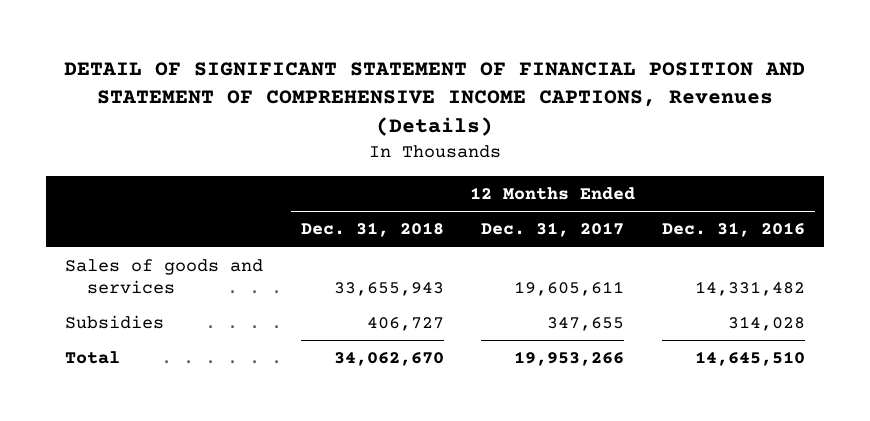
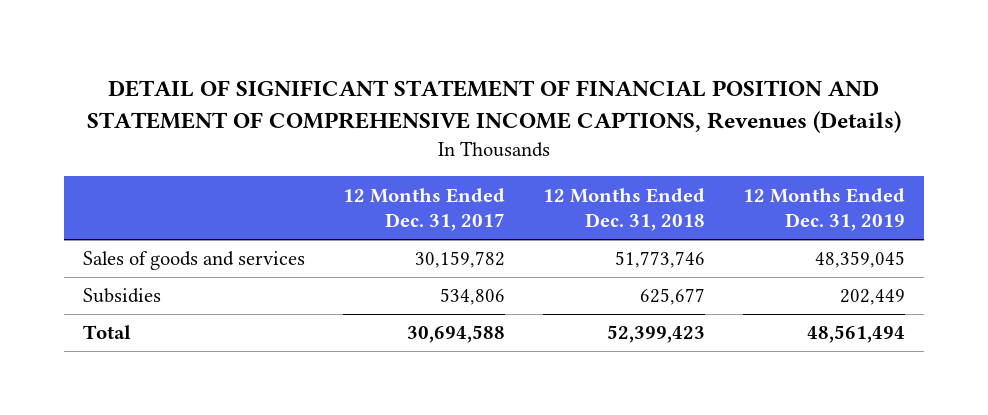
- | 12 Months Ended Dec. 31, 2018 | 12 Months Ended Dec. 31, 2017 | 12 Months Ended Dec. 31, 2016
+ | 12 Months Ended Dec. 31, 2017 | 12 Months Ended Dec. 31, 2018 | 12 Months Ended Dec. 31, 2019
- Sales of goods and services | 33,655,943 | 19,605,611 | 14,331,482
- Subsidies | 406,727 | 347,655 | 314,028
- Total | 34,062,670 | 19,953,266 | 14,645,510
+ Sales of goods and services | 30,159,782 | 51,773,746 | 48,359,045
+ Subsidies | 534,806 | 625,677 | 202,449
+ Total | 30,694,588 | 52,399,423 | 48,561,494

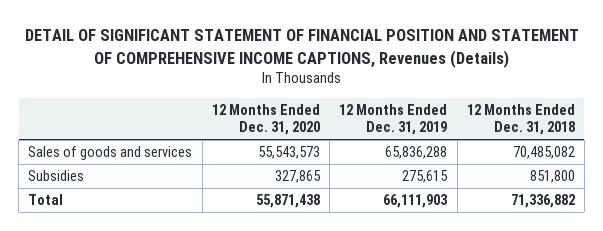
- | 12 Months Ended Dec. 31, 2017 | 12 Months Ended Dec. 31, 2018 | 12 Months Ended Dec. 31, 2019
+ | 12 Months Ended Dec. 31, 2020 | 12 Months Ended Dec. 31, 2019 | 12 Months Ended Dec. 31, 2018
- Sales of goods and services | 30,159,782 | 51,773,746 | 48,359,045
- Subsidies | 534,806 | 625,677 | 202,449
- Total | 30,694,588 | 52,399,423 | 48,561,494
+ Sales of goods and services | 55,543,573 | 65,836,288 | 70,485,082
+ Subsidies | 327,865 | 275,615 | 851,800
+ Total | 55,871,438 | 66,111,903 | 71,336,882

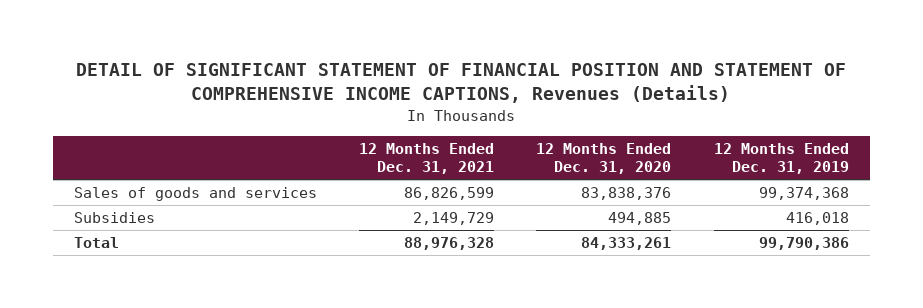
- | 12 Months Ended Dec. 31, 2020 | 12 Months Ended Dec. 31, 2019 | 12 Months Ended Dec. 31, 2018
+ | 12 Months Ended Dec. 31, 2021 | 12 Months Ended Dec. 31, 2020 | 12 Months Ended Dec. 31, 2019
- Sales of goods and services | 55,543,573 | 65,836,288 | 70,485,082
- Subsidies | 327,865 | 275,615 | 851,800
- Total | 55,871,438 | 66,111,903 | 71,336,882
+ Sales of goods and services | 86,826,599 | 83,838,376 | 99,374,368
+ Subsidies | 2,149,729 | 494,885 | 416,018
+ Total | 88,976,328 | 84,333,261 | 99,790,386

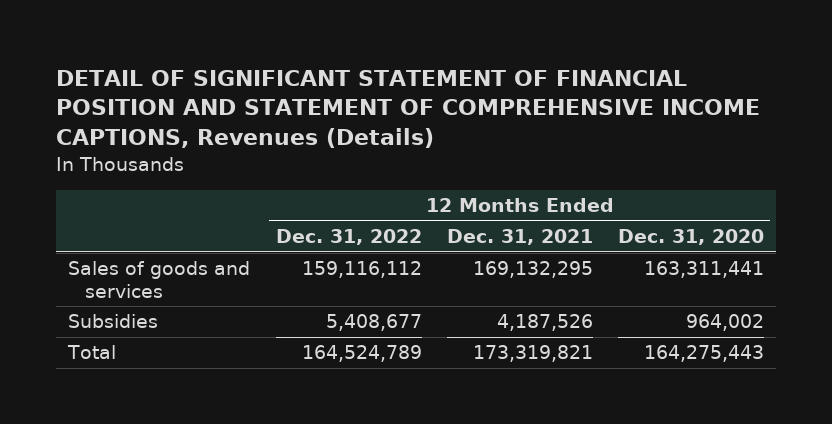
- | 12 Months Ended Dec. 31, 2021 | 12 Months Ended Dec. 31, 2020 | 12 Months Ended Dec. 31, 2019
+ | 12 Months Ended Dec. 31, 2022 | 12 Months Ended Dec. 31, 2021 | 12 Months Ended Dec. 31, 2020
- Sales of goods and services | 86,826,599 | 83,838,376 | 99,374,368
- Subsidies | 2,149,729 | 494,885 | 416,018
- Total | 88,976,328 | 84,333,261 | 99,790,386
+ Sales of goods and services | 159,116,112 | 169,132,295 | 163,311,441
+ Subsidies | 5,408,677 | 4,187,526 | 964,002
+ Total | 164,524,789 | 173,319,821 | 164,275,443

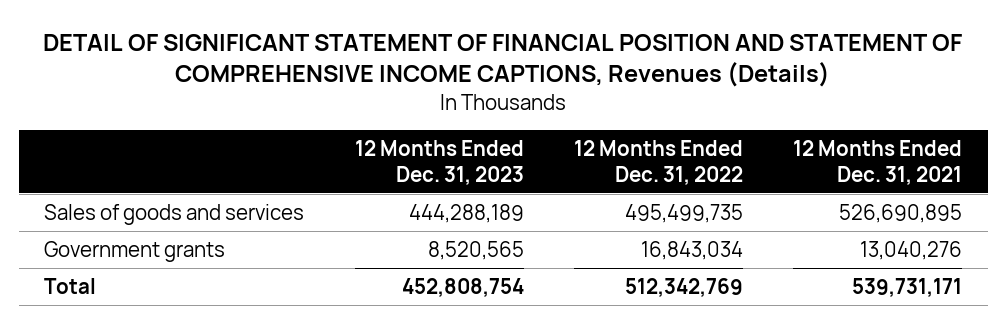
- | 12 Months Ended Dec. 31, 2022 | 12 Months Ended Dec. 31, 2021 | 12 Months Ended Dec. 31, 2020
+ | 12 Months Ended Dec. 31, 2023 | 12 Months Ended Dec. 31, 2022 | 12 Months Ended Dec. 31, 2021
- Sales of goods and services | 159,116,112 | 169,132,295 | 163,311,441
- Subsidies | 5,408,677 | 4,187,526 | 964,002
- Total | 164,524,789 | 173,319,821 | 164,275,443
+ Sales of goods and services | 444,288,189 | 495,499,735 | 526,690,895
+ Government grants | 8,520,565 | 16,843,034 | 13,040,276
+ Total | 452,808,754 | 512,342,769 | 539,731,171

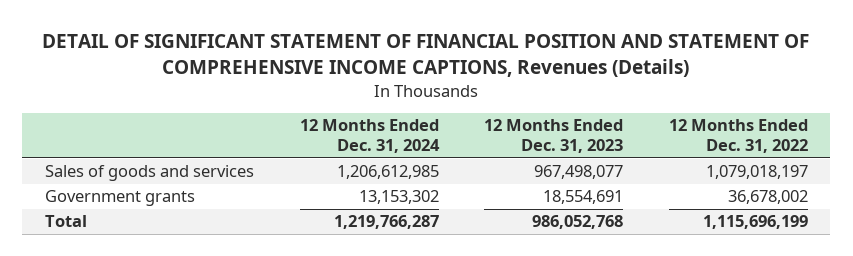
- | 12 Months Ended Dec. 31, 2023 | 12 Months Ended Dec. 31, 2022 | 12 Months Ended Dec. 31, 2021
+ | 12 Months Ended Dec. 31, 2024 | 12 Months Ended Dec. 31, 2023 | 12 Months Ended Dec. 31, 2022
- Sales of goods and services | 444,288,189 | 495,499,735 | 526,690,895
- Government grants | 8,520,565 | 16,843,034 | 13,040,276
- Total | 452,808,754 | 512,342,769 | 539,731,171
+ Sales of goods and services | 1,206,612,985 | 967,498,077 | 1,079,018,197
+ Government grants | 13,153,302 | 18,554,691 | 36,678,002
+ Total | 1,219,766,287 | 986,052,768 | 1,115,696,199

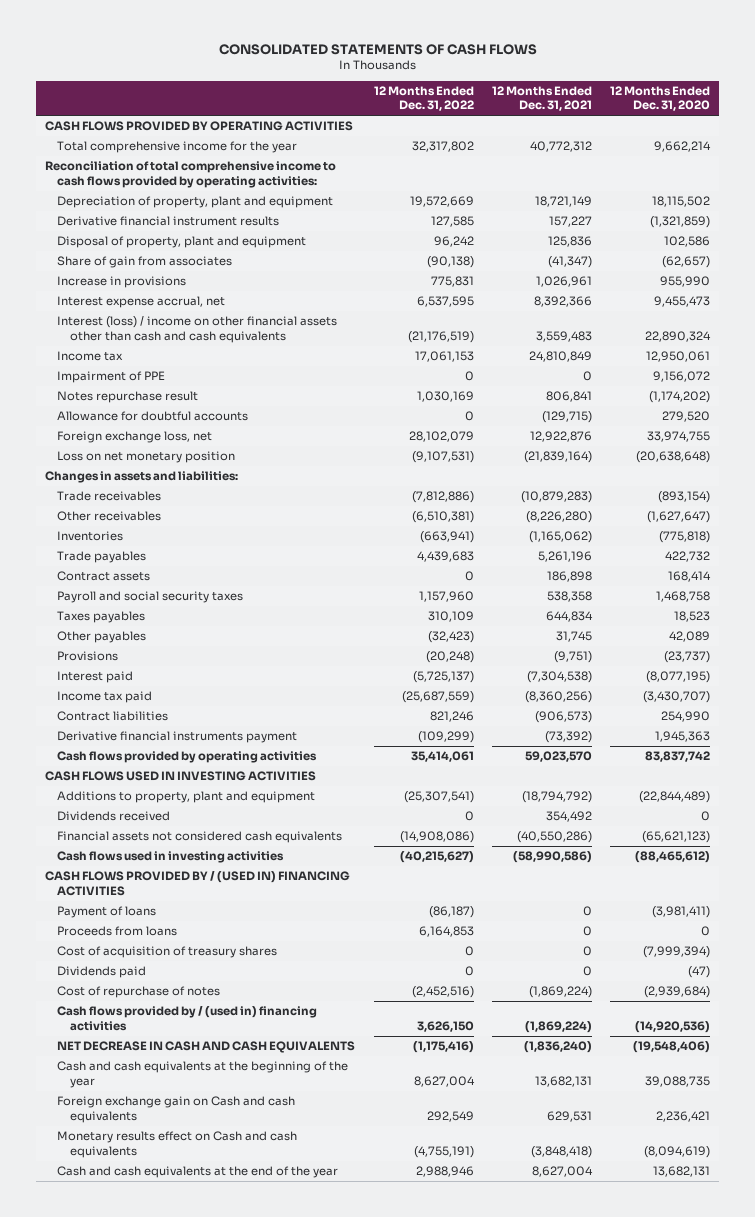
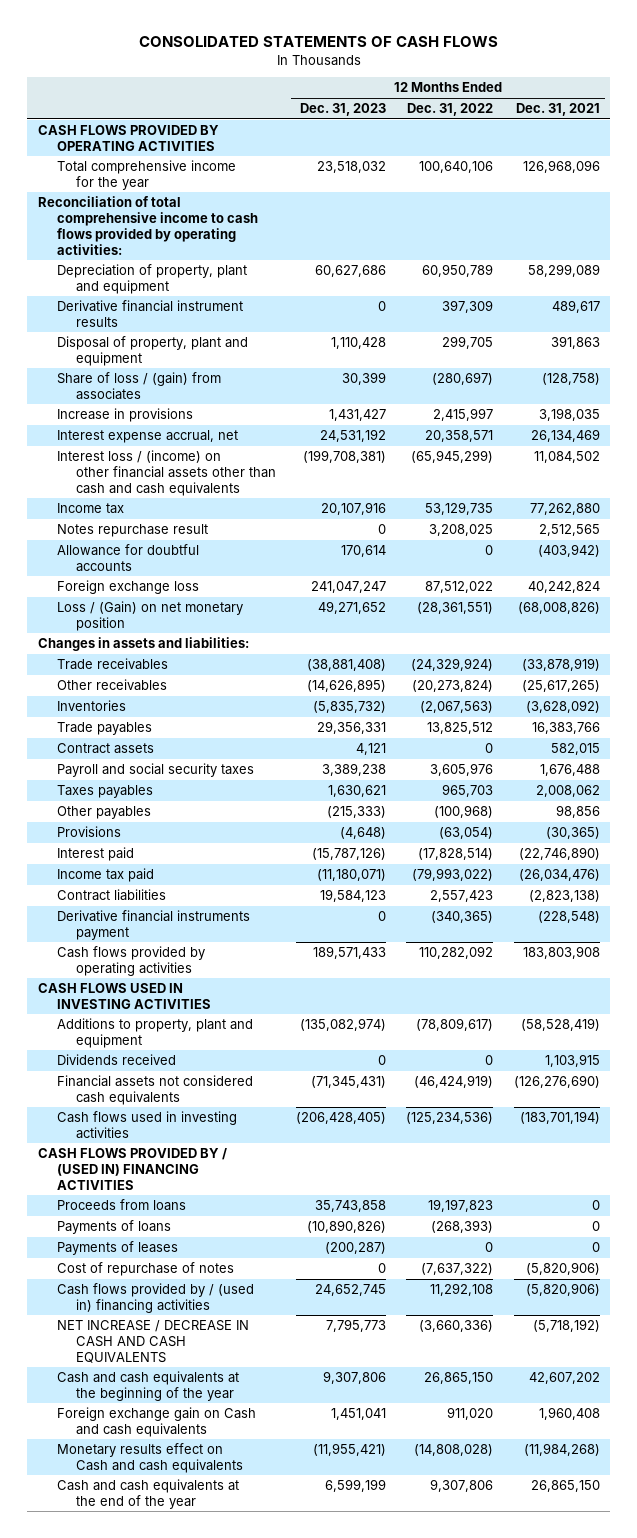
- | 12 Months Ended Dec. 31, 2022 | 12 Months Ended Dec. 31, 2021 | 12 Months Ended Dec. 31, 2020
+ | 12 Months Ended Dec. 31, 2023 | 12 Months Ended Dec. 31, 2022 | 12 Months Ended Dec. 31, 2021
- Total comprehensive income for the year | 32,317,802 | 40,772,312 | 9,662,214
+ Total comprehensive income for the year | 23,518,032 | 100,640,106 | 126,968,096
- Depreciation of property, plant and equipment | 19,572,669 | 18,721,149 | 18,115,502
- Derivative financial instrument results | 127,585 | 157,227 | (1,321,859)
- Disposal of property, plant and equipment | 96,242 | 125,836 | 102,586
- Share of gain from associates | (90,138) | (41,347) | (62,657)
- Increase in provisions | 775,831 | 1,026,961 | 955,990
- Interest expense accrual, net | 6,537,595 | 8,392,366 | 9,455,473
- Interest (loss) / income on other financial assets other than cash and cash equivalents | (21,176,519) | 3,559,483 | 22,890,324
- Income tax | 17,061,153 | 24,810,849 | 12,950,061
- Impairment of PPE | 0 | 0 | 9,156,072
- Notes repurchase result | 1,030,169 | 806,841 | (1,174,202)
- Allowance for doubtful accounts | 0 | (129,715) | 279,520
- Foreign exchange loss, net | 28,102,079 | 12,922,876 | 33,974,755
- Loss on net monetary position | (9,107,531) | (21,839,164) | (20,638,648)
+ Depreciation of property, plant and equipment | 60,627,686 | 60,950,789 | 58,299,089
+ Derivative financial instrument results | 0 | 397,309 | 489,617
+ Disposal of property, plant and equipment | 1,110,428 | 299,705 | 391,863
+ Share of loss / (gain) from associates | 30,399 | (280,697) | (128,758)
+ Increase in provisions | 1,431,427 | 2,415,997 | 3,198,035
+ Interest expense accrual, net | 24,531,192 | 20,358,571 | 26,134,469
+ Interest loss / (income) on other financial assets other than cash and cash equivalents | (199,708,381) | (65,945,299) | 11,084,502
+ Income tax | 20,107,916 | 53,129,735 | 77,262,880
+ Notes repurchase result | 0 | 3,208,025 | 2,512,565
+ Allowance for doubtful accounts | 170,614 | 0 | (403,942)
+ Foreign exchange loss | 241,047,247 | 87,512,022 | 40,242,824
+ Loss / (Gain) on net monetary position | 49,271,652 | (28,361,551) | (68,008,826)
- Trade receivables | (7,812,886) | (10,879,283) | (893,154)
- Other receivables | (6,510,381) | (8,226,280) | (1,627,647)
- Inventories | (663,941) | (1,165,062) | (775,818)
- Trade payables | 4,439,683 | 5,261,196 | 422,732
- Contract assets | 0 | 186,898 | 168,414
- Payroll and social security taxes | 1,157,960 | 538,358 | 1,468,758
- Taxes payables | 310,109 | 644,834 | 18,523
- Other payables | (32,423) | 31,745 | 42,089
- Provisions | (20,248) | (9,751) | (23,737)
- Interest paid | (5,725,137) | (7,304,538) | (8,077,195)
- Income tax paid | (25,687,559) | (8,360,256) | (3,430,707)
- Contract liabilities | 821,246 | (906,573) | 254,990
- Derivative financial instruments payment | (109,299) | (73,392) | 1,945,363
- Cash flows provided by operating activities | 35,414,061 | 59,023,570 | 83,837,742
+ Trade receivables | (38,881,408) | (24,329,924) | (33,878,919)
+ Other receivables | (14,626,895) | (20,273,824) | (25,617,265)
+ Inventories | (5,835,732) | (2,067,563) | (3,628,092)
+ Trade payables | 29,356,331 | 13,825,512 | 16,383,766
+ Contract assets | 4,121 | 0 | 582,015
+ Payroll and social security taxes | 3,389,238 | 3,605,976 | 1,676,488
+ Taxes payables | 1,630,621 | 965,703 | 2,008,062
+ Other payables | (215,333) | (100,968) | 98,856
+ Provisions | (4,648) | (63,054) | (30,365)
+ Interest paid | (15,787,126) | (17,828,514) | (22,746,890)
+ Income tax paid | (11,180,071) | (79,993,022) | (26,034,476)
+ Contract liabilities | 19,584,123 | 2,557,423 | (2,823,138)
+ Derivative financial instruments payment | 0 | (340,365) | (228,548)
+ Cash flows provided by operating activities | 189,571,433 | 110,282,092 | 183,803,908
- Additions to property, plant and equipment | (25,307,541) | (18,794,792) | (22,844,489)
- Dividends received | 0 | 354,492 | 0
- Financial assets not considered cash equivalents | (14,908,086) | (40,550,286) | (65,621,123)
- Cash flows used in investing activities | (40,215,627) | (58,990,586) | (88,465,612)
+ Additions to property, plant and equipment | (135,082,974) | (78,809,617) | (58,528,419)
+ Dividends received | 0 | 0 | 1,103,915
+ Financial assets not considered cash equivalents | (71,345,431) | (46,424,919) | (126,276,690)
+ Cash flows used in investing activities | (206,428,405) | (125,234,536) | (183,701,194)
- Payment of loans | (86,187) | 0 | (3,981,411)
- Proceeds from loans | 6,164,853 | 0 | 0
- Cost of acquisition of treasury shares | 0 | 0 | (7,999,394)
- Dividends paid | 0 | 0 | (47)
- Cost of repurchase of notes | (2,452,516) | (1,869,224) | (2,939,684)
- Cash flows provided by / (used in) financing activities | 3,626,150 | (1,869,224) | (14,920,536)
- NET DECREASE IN CASH AND CASH EQUIVALENTS | (1,175,416) | (1,836,240) | (19,548,406)
- Cash and cash equivalents at the beginning of the year | 8,627,004 | 13,682,131 | 39,088,735
- Foreign exchange gain on Cash and cash equivalents | 292,549 | 629,531 | 2,236,421
- Monetary results effect on Cash and cash equivalents | (4,755,191) | (3,848,418) | (8,094,619)
- Cash and cash equivalents at the end of the year | 2,988,946 | 8,627,004 | 13,682,131
+ Proceeds from loans | 35,743,858 | 19,197,823 | 0
+ Payments of loans | (10,890,826) | (268,393) | 0
+ Payments of leases | (200,287) | 0 | 0
+ Cost of repurchase of notes | 0 | (7,637,322) | (5,820,906)
+ Cash flows provided by / (used in) financing activities | 24,652,745 | 11,292,108 | (5,820,906)
+ NET INCREASE / DECREASE IN CASH AND CASH EQUIVALENTS | 7,795,773 | (3,660,336) | (5,718,192)
+ Cash and cash equivalents at the beginning of the year | 9,307,806 | 26,865,150 | 42,607,202
+ Foreign exchange gain on Cash and cash equivalents | 1,451,041 | 911,020 | 1,960,408
+ Monetary results effect on Cash and cash equivalents | (11,955,421) | (14,808,028) | (11,984,268)
+ Cash and cash equivalents at the end of the year | 6,599,199 | 9,307,806 | 26,865,150

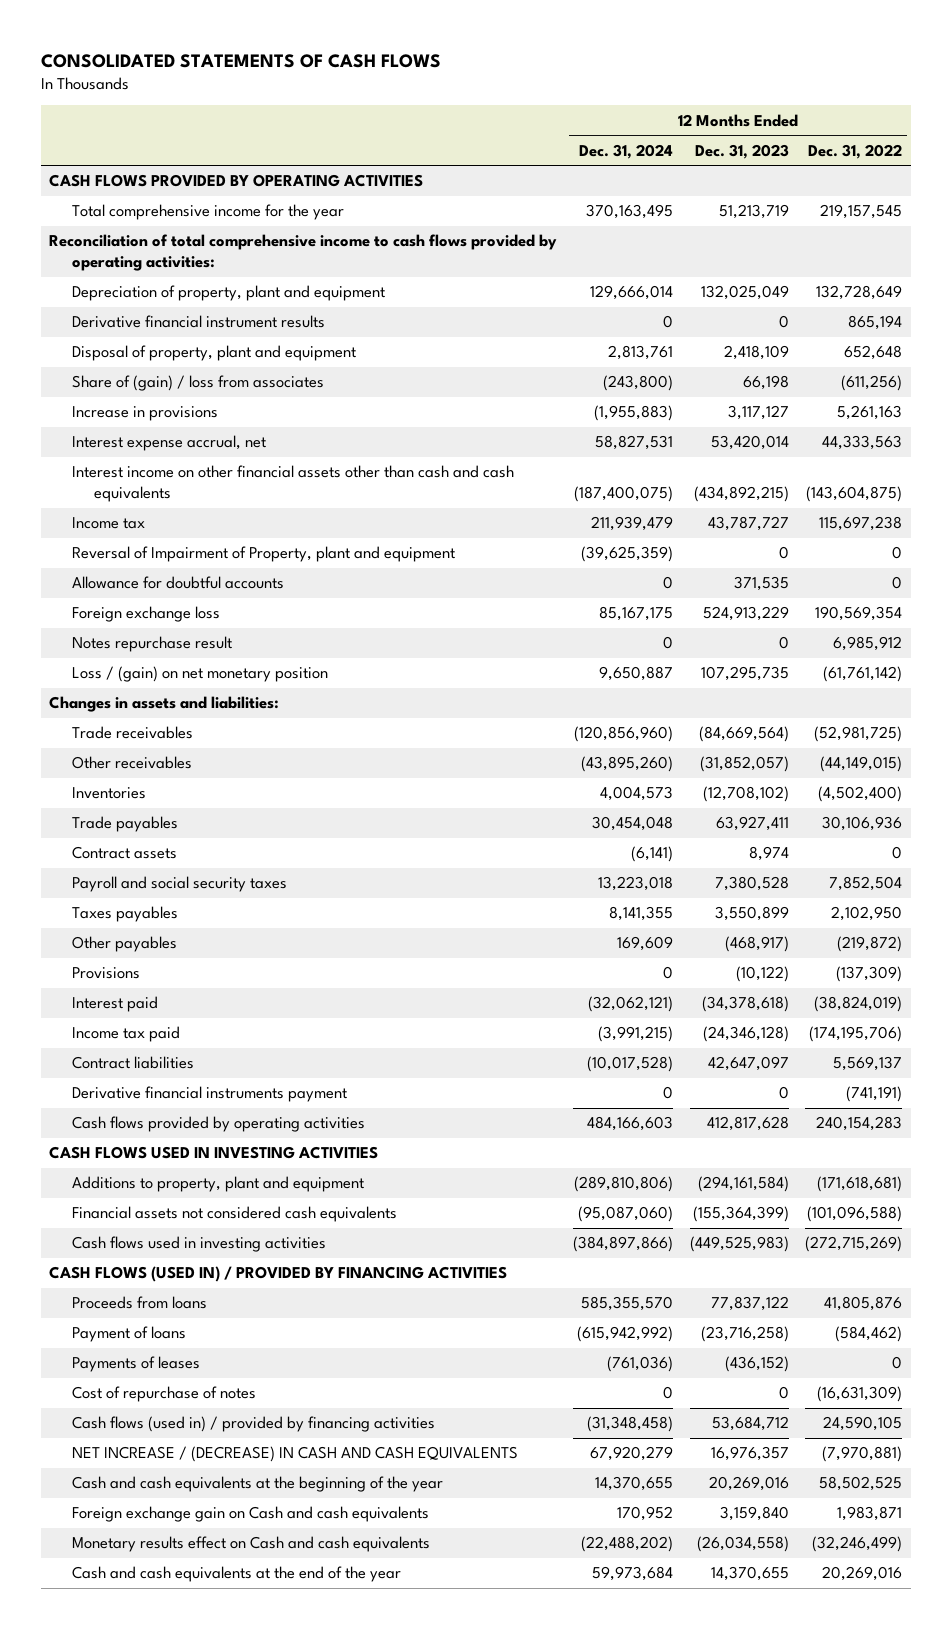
- | 12 Months Ended Dec. 31, 2023 | 12 Months Ended Dec. 31, 2022 | 12 Months Ended Dec. 31, 2021
+ | 12 Months Ended Dec. 31, 2024 | 12 Months Ended Dec. 31, 2023 | 12 Months Ended Dec. 31, 2022
- Total comprehensive income for the year | 23,518,032 | 100,640,106 | 126,968,096
+ Total comprehensive income for the year | 370,163,495 | 51,213,719 | 219,157,545
- Depreciation of property, plant and equipment | 60,627,686 | 60,950,789 | 58,299,089
- Derivative financial instrument results | 0 | 397,309 | 489,617
- Disposal of property, plant and equipment | 1,110,428 | 299,705 | 391,863
- Share of loss / (gain) from associates | 30,399 | (280,697) | (128,758)
- Increase in provisions | 1,431,427 | 2,415,997 | 3,198,035
- Interest expense accrual, net | 24,531,192 | 20,358,571 | 26,134,469
- Interest loss / (income) on other financial assets other than cash and cash equivalents | (199,708,381) | (65,945,299) | 11,084,502
- Income tax | 20,107,916 | 53,129,735 | 77,262,880
- Notes repurchase result | 0 | 3,208,025 | 2,512,565
- Allowance for doubtful accounts | 170,614 | 0 | (403,942)
- Foreign exchange loss | 241,047,247 | 87,512,022 | 40,242,824
- Loss / (Gain) on net monetary position | 49,271,652 | (28,361,551) | (68,008,826)
+ Depreciation of property, plant and equipment | 129,666,014 | 132,025,049 | 132,728,649
+ Derivative financial instrument results | 0 | 0 | 865,194
+ Disposal of property, plant and equipment | 2,813,761 | 2,418,109 | 652,648
+ Share of (gain) / loss from associates | (243,800) | 66,198 | (611,256)
+ Increase in provisions | (1,955,883) | 3,117,127 | 5,261,163
+ Interest expense accrual, net | 58,827,531 | 53,420,014 | 44,333,563
+ Interest income on other financial assets other than cash and cash equivalents | (187,400,075) | (434,892,215) | (143,604,875)
+ Income tax | 211,939,479 | 43,787,727 | 115,697,238
+ Reversal of Impairment of Property, plant and equipment | (39,625,359) | 0 | 0
+ Allowance for doubtful accounts | 0 | 371,535 | 0
+ Foreign exchange loss | 85,167,175 | 524,913,229 | 190,569,354
+ Notes repurchase result | 0 | 0 | 6,985,912
+ Loss / (gain) on net monetary position | 9,650,887 | 107,295,735 | (61,761,142)
- Trade receivables | (38,881,408) | (24,329,924) | (33,878,919)
- Other receivables | (14,626,895) | (20,273,824) | (25,617,265)
- Inventories | (5,835,732) | (2,067,563) | (3,628,092)
- Trade payables | 29,356,331 | 13,825,512 | 16,383,766
- Contract assets | 4,121 | 0 | 582,015
- Payroll and social security taxes | 3,389,238 | 3,605,976 | 1,676,488
- Taxes payables | 1,630,621 | 965,703 | 2,008,062
- Other payables | (215,333) | (100,968) | 98,856
- Provisions | (4,648) | (63,054) | (30,365)
- Interest paid | (15,787,126) | (17,828,514) | (22,746,890)
- Income tax paid | (11,180,071) | (79,993,022) | (26,034,476)
- Contract liabilities | 19,584,123 | 2,557,423 | (2,823,138)
- Derivative financial instruments payment | 0 | (340,365) | (228,548)
- Cash flows provided by operating activities | 189,571,433 | 110,282,092 | 183,803,908
+ Trade receivables | (120,856,960) | (84,669,564) | (52,981,725)
+ Other receivables | (43,895,260) | (31,852,057) | (44,149,015)
+ Inventories | 4,004,573 | (12,708,102) | (4,502,400)
+ Trade payables | 30,454,048 | 63,927,411 | 30,106,936
+ Contract assets | (6,141) | 8,974 | 0
+ Payroll and social security taxes | 13,223,018 | 7,380,528 | 7,852,504
+ Taxes payables | 8,141,355 | 3,550,899 | 2,102,950
+ Other payables | 169,609 | (468,917) | (219,872)
+ Provisions | 0 | (10,122) | (137,309)
+ Interest paid | (32,062,121) | (34,378,618) | (38,824,019)
+ Income tax paid | (3,991,215) | (24,346,128) | (174,195,706)
+ Contract liabilities | (10,017,528) | 42,647,097 | 5,569,137
+ Derivative financial instruments payment | 0 | 0 | (741,191)
+ Cash flows provided by operating activities | 484,166,603 | 412,817,628 | 240,154,283
- Additions to property, plant and equipment | (135,082,974) | (78,809,617) | (58,528,419)
- Dividends received | 0 | 0 | 1,103,915
- Financial assets not considered cash equivalents | (71,345,431) | (46,424,919) | (126,276,690)
- Cash flows used in investing activities | (206,428,405) | (125,234,536) | (183,701,194)
- CASH FLOWS PROVIDED BY / (USED IN) FINANCING ACTIVITIES
- Proceeds from loans | 35,743,858 | 19,197,823 | 0
- Payments of loans | (10,890,826) | (268,393) | 0
- Payments of leases | (200,287) | 0 | 0
- Cost of repurchase of notes | 0 | (7,637,322) | (5,820,906)
- Cash flows provided by / (used in) financing activities | 24,652,745 | 11,292,108 | (5,820,906)
- NET INCREASE / DECREASE IN CASH AND CASH EQUIVALENTS | 7,795,773 | (3,660,336) | (5,718,192)
- Cash and cash equivalents at the beginning of the year | 9,307,806 | 26,865,150 | 42,607,202
- Foreign exchange gain on Cash and cash equivalents | 1,451,041 | 911,020 | 1,960,408
- Monetary results effect on Cash and cash equivalents | (11,955,421) | (14,808,028) | (11,984,268)
- Cash and cash equivalents at the end of the year | 6,599,199 | 9,307,806 | 26,865,150
+ Additions to property, plant and equipment | (289,810,806) | (294,161,584) | (171,618,681)
+ Financial assets not considered cash equivalents | (95,087,060) | (155,364,399) | (101,096,588)
+ Cash flows used in investing activities | (384,897,866) | (449,525,983) | (272,715,269)
+ CASH FLOWS (USED IN) / PROVIDED BY FINANCING ACTIVITIES
+ Proceeds from loans | 585,355,570 | 77,837,122 | 41,805,876
+ Payment of loans | (615,942,992) | (23,716,258) | (584,462)
+ Payments of leases | (761,036) | (436,152) | 0
+ Cost of repurchase of notes | 0 | 0 | (16,631,309)
+ Cash flows (used in) / provided by financing activities | (31,348,458) | 53,684,712 | 24,590,105
+ NET INCREASE / (DECREASE) IN CASH AND CASH EQUIVALENTS | 67,920,279 | 16,976,357 | (7,970,881)
+ Cash and cash equivalents at the beginning of the year | 14,370,655 | 20,269,016 | 58,502,525
+ Foreign exchange gain on Cash and cash equivalents | 170,952 | 3,159,840 | 1,983,871
+ Monetary results effect on Cash and cash equivalents | (22,488,202) | (26,034,558) | (32,246,499)
+ Cash and cash equivalents at the end of the year | 59,973,684 | 14,370,655 | 20,269,016

